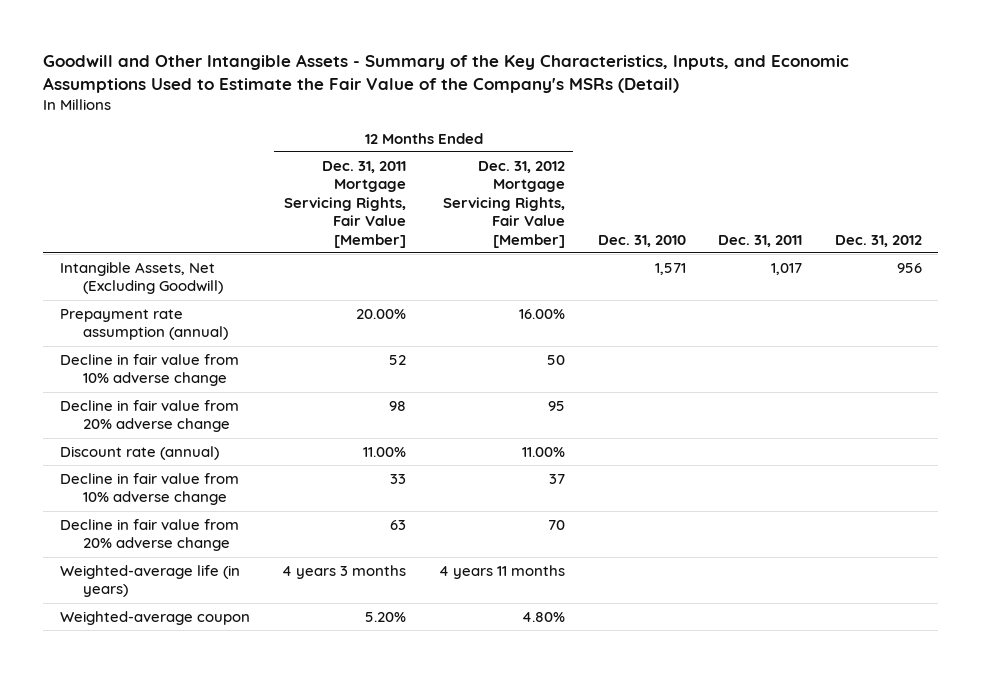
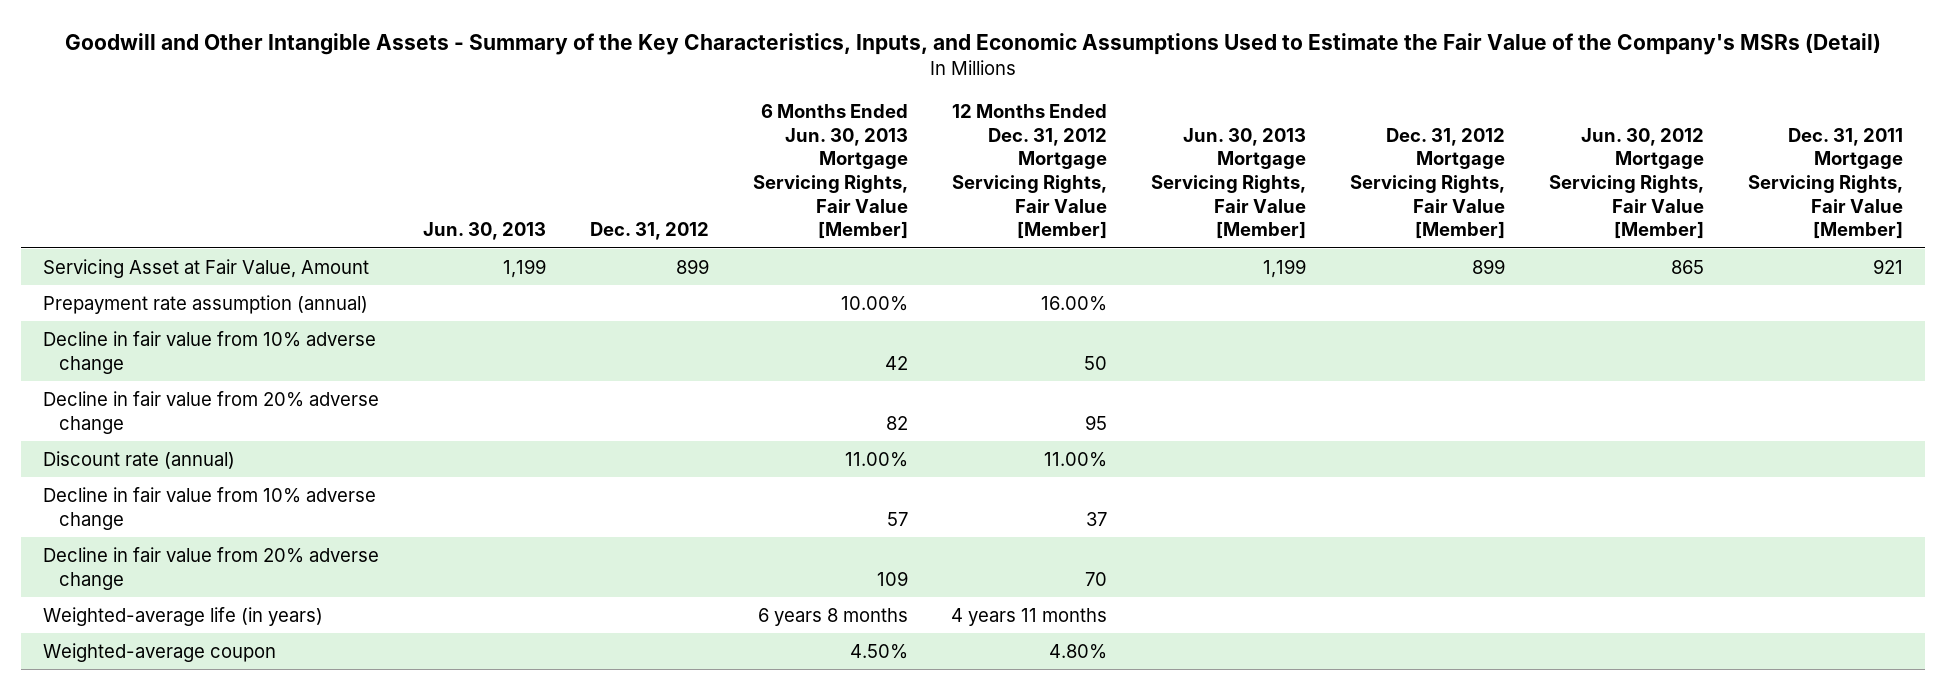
- | 12 Months Ended Dec. 31, 2011 Mortgage Servicing Rights, Fair Value [Member] | 12 Months Ended Dec. 31, 2012 Mortgage Servicing Rights, Fair Value [Member] | Dec. 31, 2010 | Dec. 31, 2011 | Dec. 31, 2012
+ | Jun. 30, 2013 | Dec. 31, 2012 | 6 Months Ended Jun. 30, 2013 Mortgage Servicing Rights, Fair Value [Member] | 12 Months Ended Dec. 31, 2012 Mortgage Servicing Rights, Fair Value [Member] | Jun. 30, 2013 Mortgage Servicing Rights, Fair Value [Member] | Dec. 31, 2012 Mortgage Servicing Rights, Fair Value [Member] | Jun. 30, 2012 Mortgage Servicing Rights, Fair Value [Member] | Dec. 31, 2011 Mortgage Servicing Rights, Fair Value [Member]
- Intangible Assets, Net (Excluding Goodwill) | | | 1,571 | 1,017 | 956
+ Servicing Asset at Fair Value, Amount | 1,199 | 899 | | | 1,199 | 899 | 865 | 921

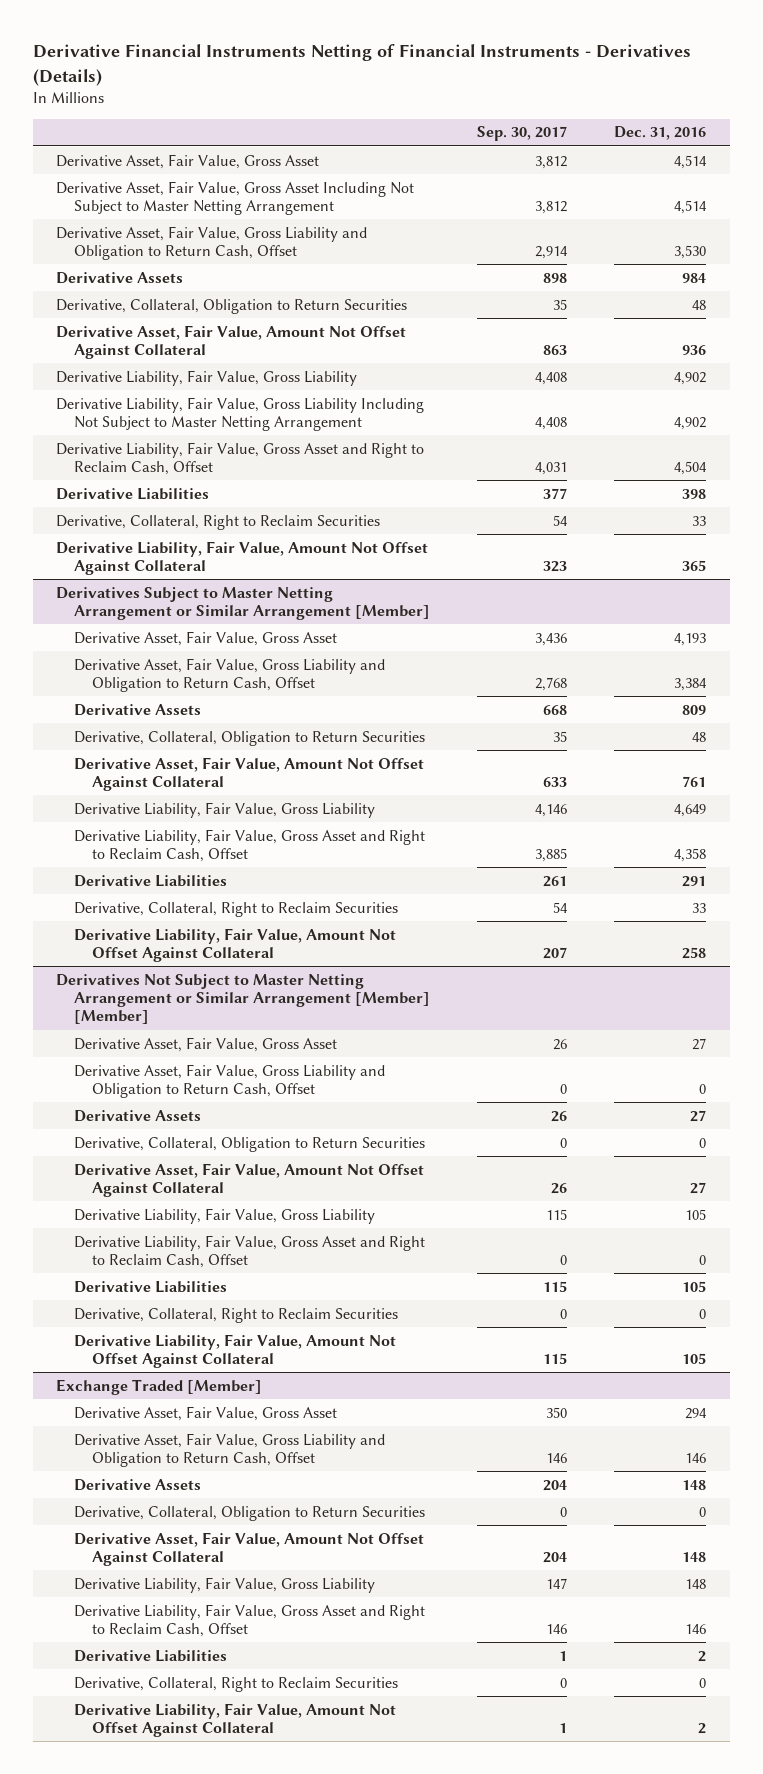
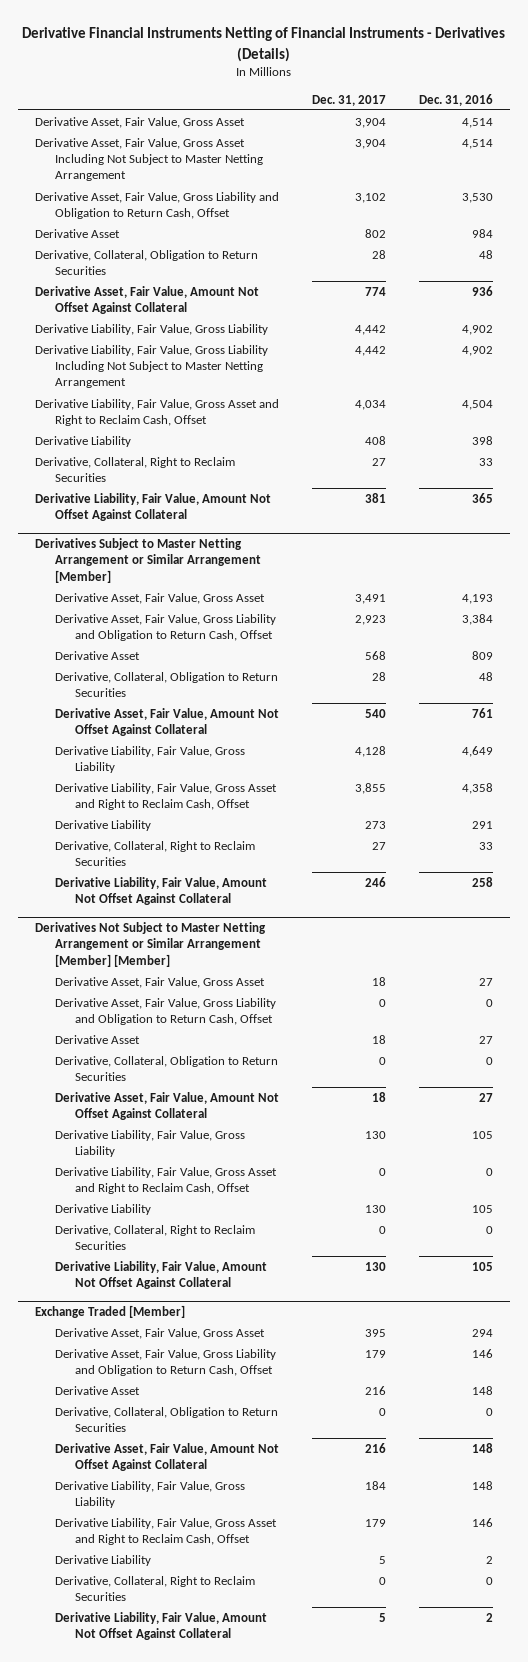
- | Sep. 30, 2017 | Dec. 31, 2016
+ | Dec. 31, 2017 | Dec. 31, 2016
- Derivative Assets | 898 | 984
+ Derivative Asset | 802 | 984
- Derivative Liabilities | 377 | 398
+ Derivative Liability | 408 | 398
@ Derivatives Subject to Master Netting Arrangement or Similar Arrangement [Member]
- Derivative Assets | 668 | 809
+ Derivative Asset | 568 | 809
- Derivative Liabilities | 261 | 291
+ Derivative Liability | 273 | 291
@ Derivatives Not Subject to Master Netting Arrangement or Similar Arrangement [Member] [Member]
- Derivative Assets | 26 | 27
+ Derivative Asset | 18 | 27
- Derivative Liabilities | 115 | 105
+ Derivative Liability | 130 | 105
@ Exchange Traded [Member]
- Derivative Assets | 204 | 148
+ Derivative Asset | 216 | 148
- Derivative Liabilities | 1 | 2
+ Derivative Liability | 5 | 2

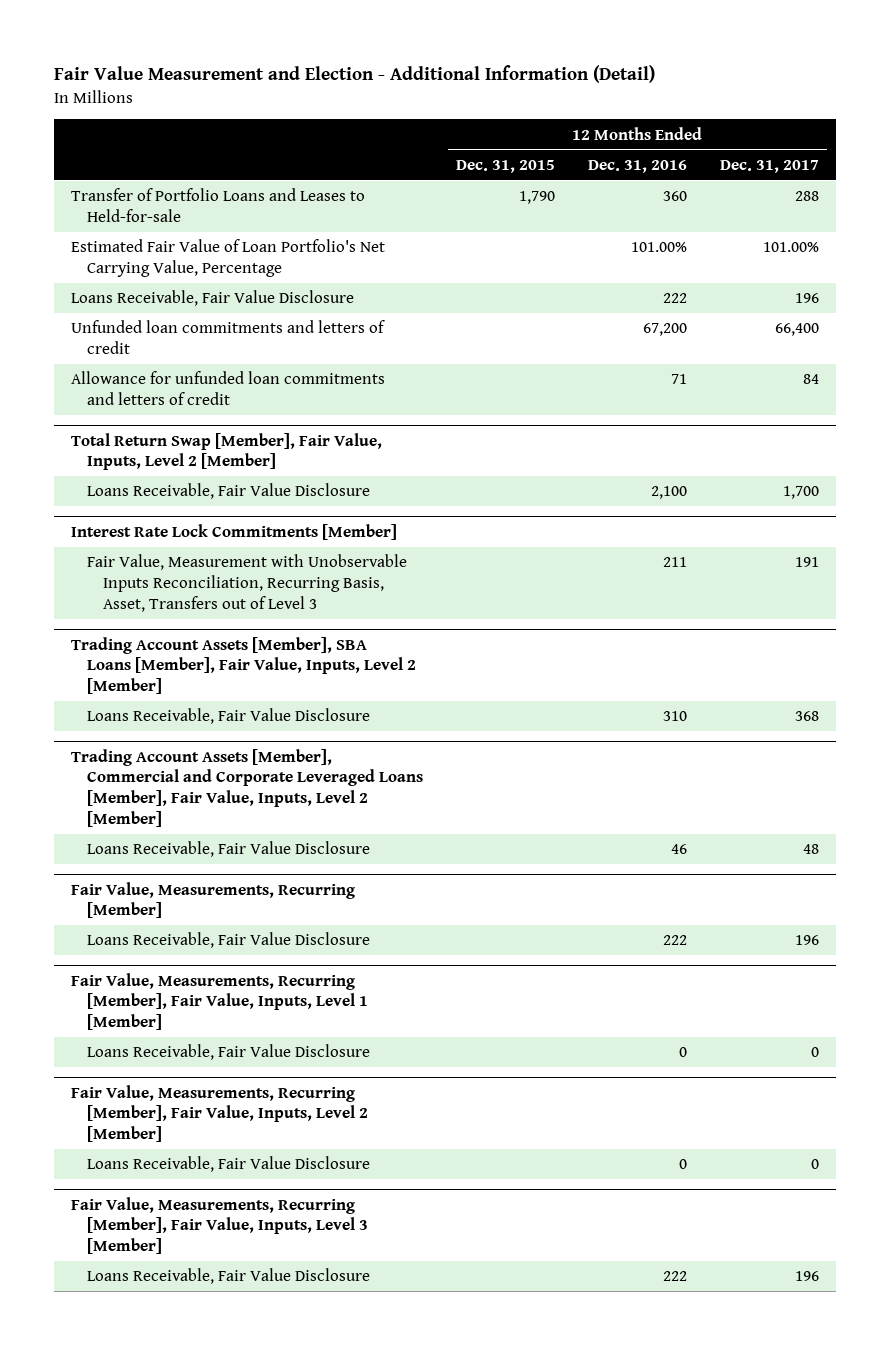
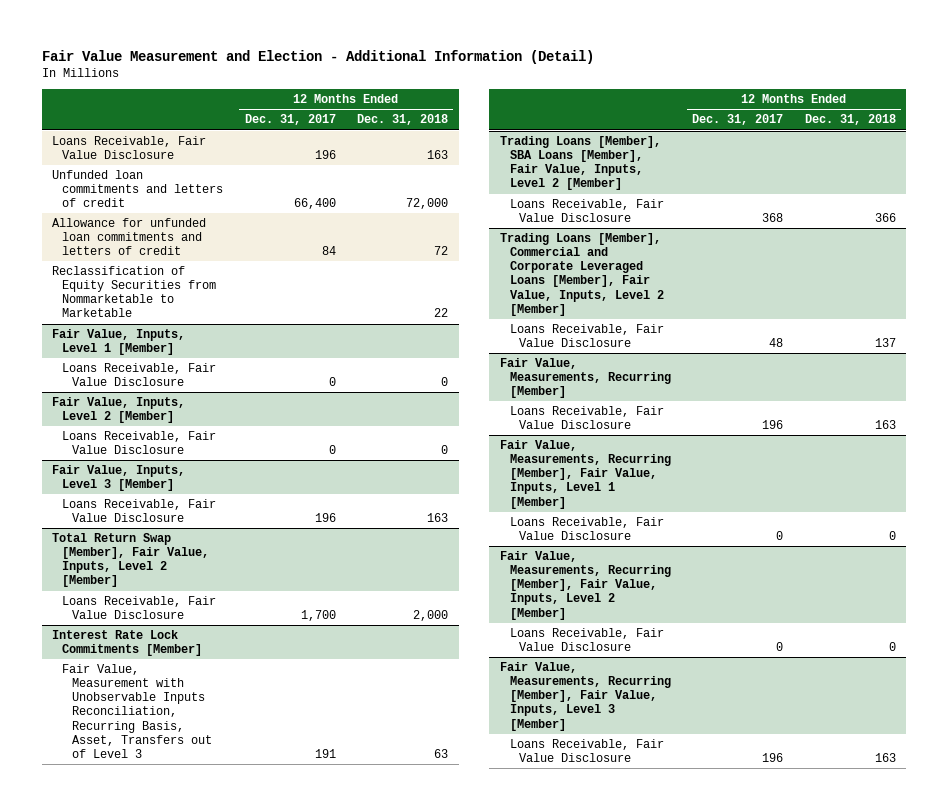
- | 12 Months Ended Dec. 31, 2015 | 12 Months Ended Dec. 31, 2016 | 12 Months Ended Dec. 31, 2017
+ | 12 Months Ended Dec. 31, 2017 | 12 Months Ended Dec. 31, 2018
- Transfer of Portfolio Loans and Leases to Held-for-sale | 1,790 | 360 | 288
- Estimated Fair Value of Loan Portfolio's Net Carrying Value, Percentage | | 101.00% | 101.00%
+ Reclassification of Equity Securities from Nommarketable to Marketable | | 22
+ Fair Value, Inputs, Level 1 [Member]
+ Loans Receivable, Fair Value Disclosure | 0 | 0
+ Fair Value, Inputs, Level 2 [Member]
+ Loans Receivable, Fair Value Disclosure | 0 | 0
+ Fair Value, Inputs, Level 3 [Member]
+ Loans Receivable, Fair Value Disclosure | 196 | 163
- Trading Account Assets [Member], SBA Loans [Member], Fair Value, Inputs, Level 2 [Member]
+ Trading Loans [Member], SBA Loans [Member], Fair Value, Inputs, Level 2 [Member]
- Trading Account Assets [Member], Commercial and Corporate Leveraged Loans [Member], Fair Value, Inputs, Level 2 [Member]
+ Trading Loans [Member], Commercial and Corporate Leveraged Loans [Member], Fair Value, Inputs, Level 2 [Member]

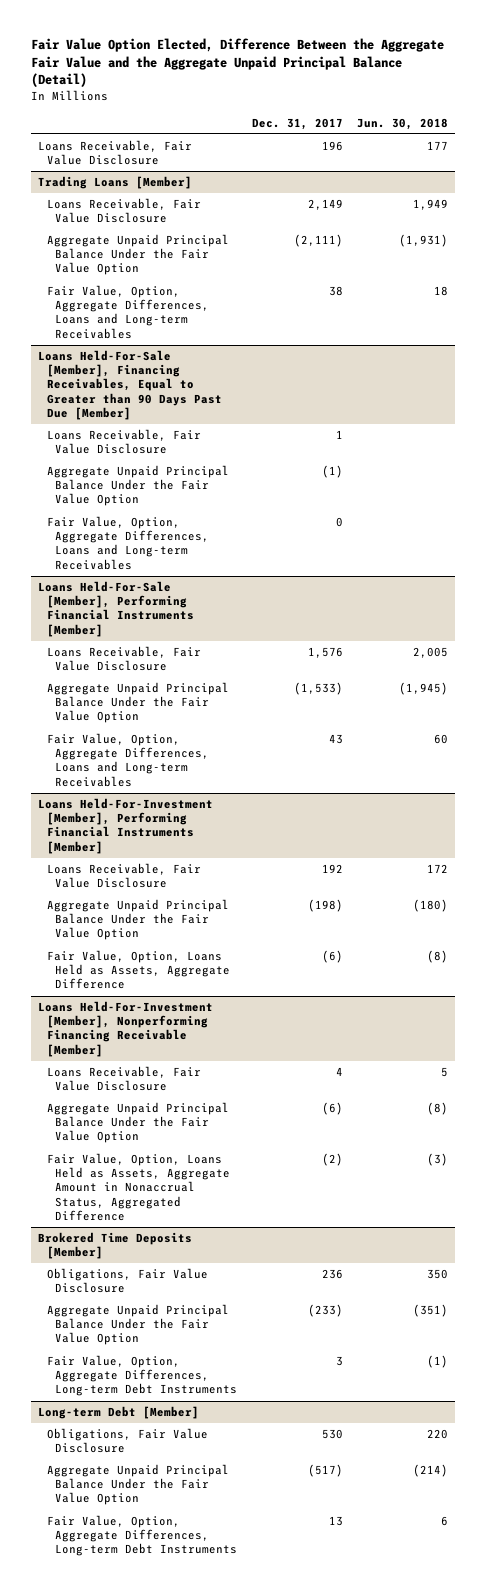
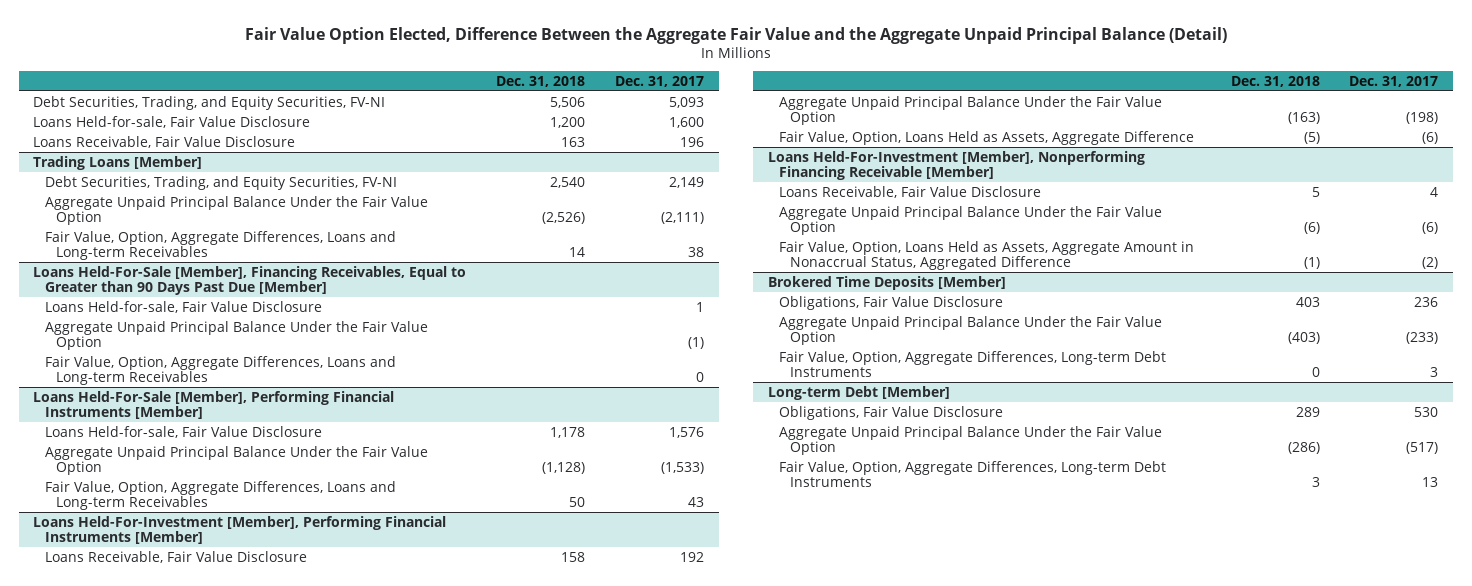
- | Dec. 31, 2017 | Jun. 30, 2018
+ | Dec. 31, 2018 | Dec. 31, 2017
+ Debt Securities, Trading, and Equity Securities, FV-NI | 5,506 | 5,093
+ Loans Held-for-sale, Fair Value Disclosure | 1,200 | 1,600
@ Trading Loans [Member]
- Loans Receivable, Fair Value Disclosure | 2,149 | 1,949
+ Debt Securities, Trading, and Equity Securities, FV-NI | 2,540 | 2,149
@ Loans Held-For-Sale [Member], Financing Receivables, Equal to Greater than 90 Days Past Due [Member]
- Loans Receivable, Fair Value Disclosure | 1 |
+ Loans Held-for-sale, Fair Value Disclosure | | 1
@ Loans Held-For-Sale [Member], Performing Financial Instruments [Member]
- Loans Receivable, Fair Value Disclosure | 1,576 | 2,005
+ Loans Held-for-sale, Fair Value Disclosure | 1,178 | 1,576

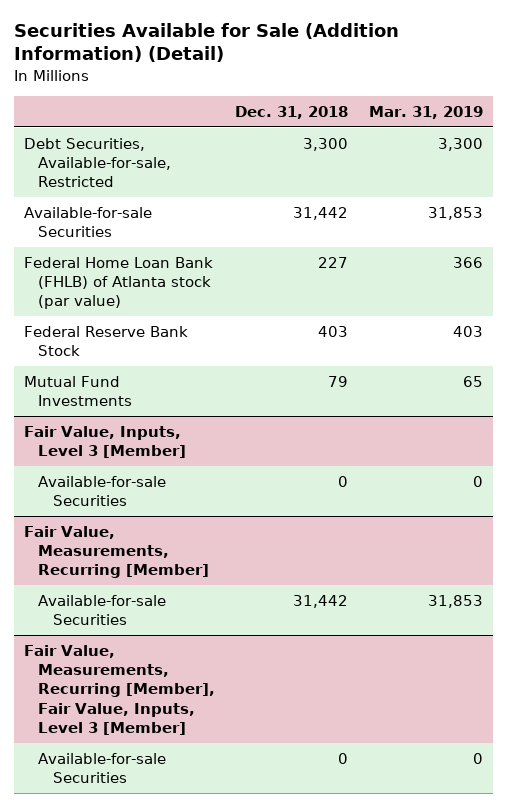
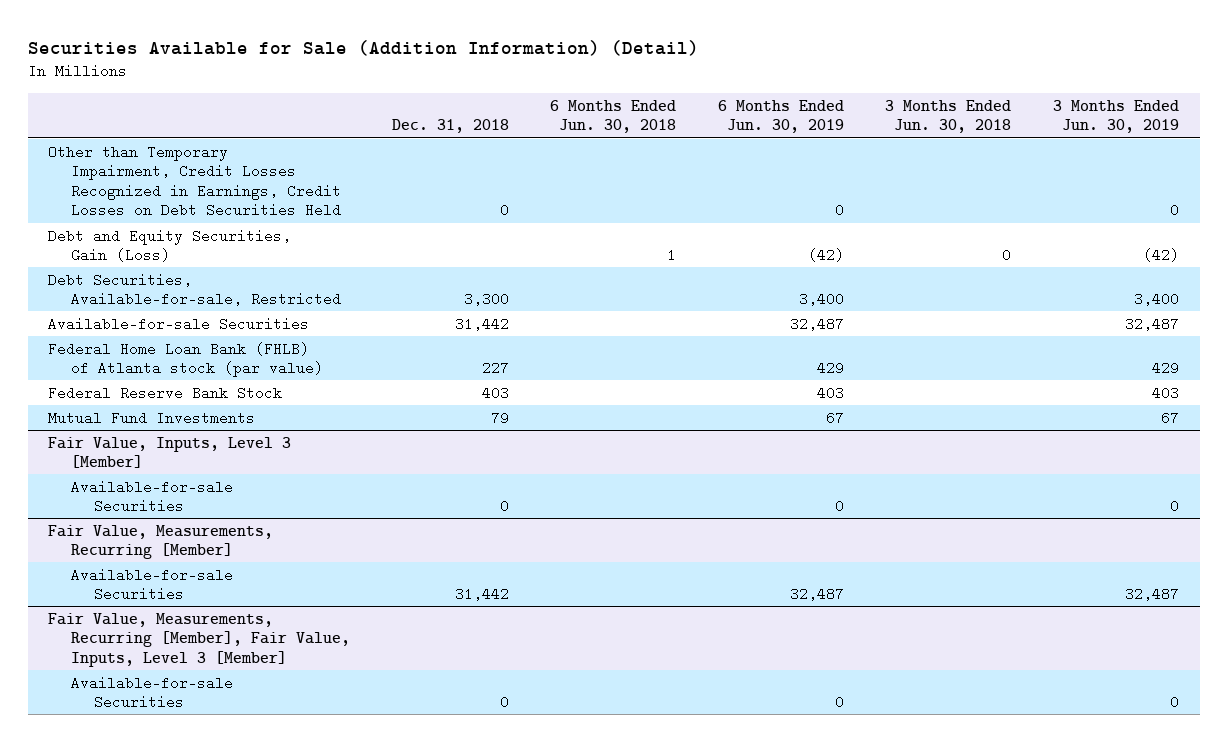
- | Dec. 31, 2018 | Mar. 31, 2019
+ | Dec. 31, 2018 | 6 Months Ended Jun. 30, 2018 | 6 Months Ended Jun. 30, 2019 | 3 Months Ended Jun. 30, 2018 | 3 Months Ended Jun. 30, 2019
+ Other than Temporary Impairment, Credit Losses Recognized in Earnings, Credit Losses on Debt Securities Held | 0 | | 0 | | 0
+ Debt and Equity Securities, Gain (Loss) | | 1 | (42) | 0 | (42)

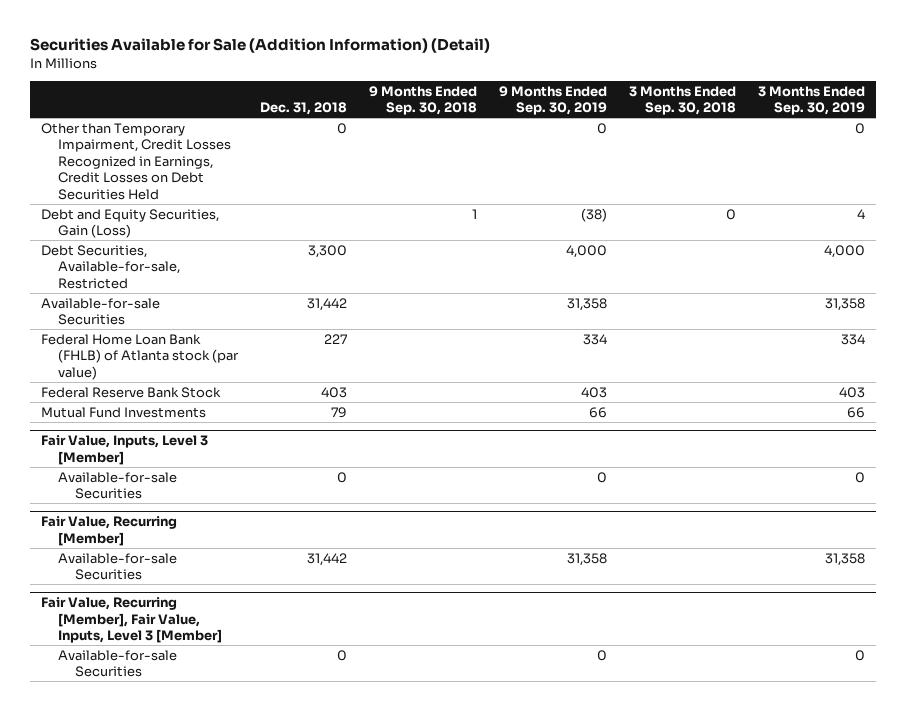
- | Dec. 31, 2018 | 6 Months Ended Jun. 30, 2018 | 6 Months Ended Jun. 30, 2019 | 3 Months Ended Jun. 30, 2018 | 3 Months Ended Jun. 30, 2019
+ | Dec. 31, 2018 | 9 Months Ended Sep. 30, 2018 | 9 Months Ended Sep. 30, 2019 | 3 Months Ended Sep. 30, 2018 | 3 Months Ended Sep. 30, 2019
- Fair Value, Measurements, Recurring [Member]
+ Fair Value, Recurring [Member]
- Fair Value, Measurements, Recurring [Member], Fair Value, Inputs, Level 3 [Member]
+ Fair Value, Recurring [Member], Fair Value, Inputs, Level 3 [Member]

